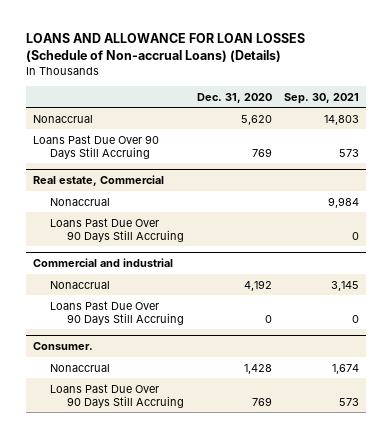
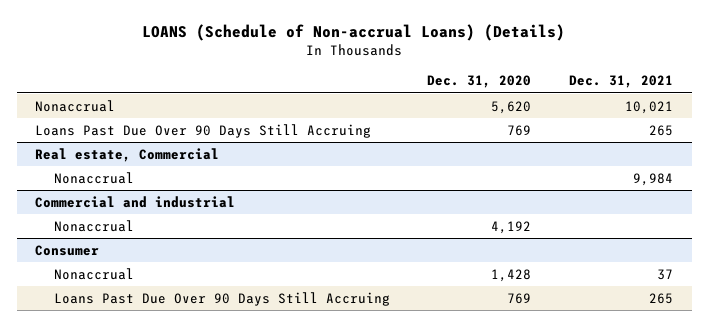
- LOANS AND ALLOWANCE FOR LOAN LOSSES (Schedule of Non-accrual Loans) (Details)
+ LOANS (Schedule of Non-accrual Loans) (Details)
- | Dec. 31, 2020 | Sep. 30, 2021
+ | Dec. 31, 2020 | Dec. 31, 2021
@ Real estate, Commercial
- Loans Past Due Over 90 Days Still Accruing | | 0
@ Commercial and industrial
- Loans Past Due Over 90 Days Still Accruing | 0 | 0
- Consumer.
+ Consumer

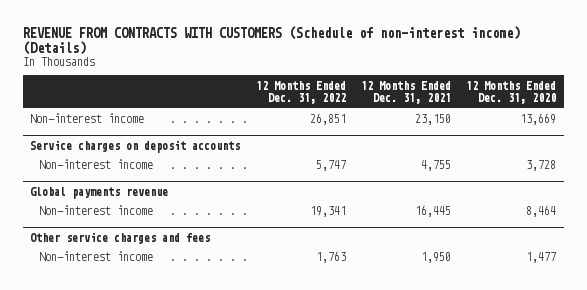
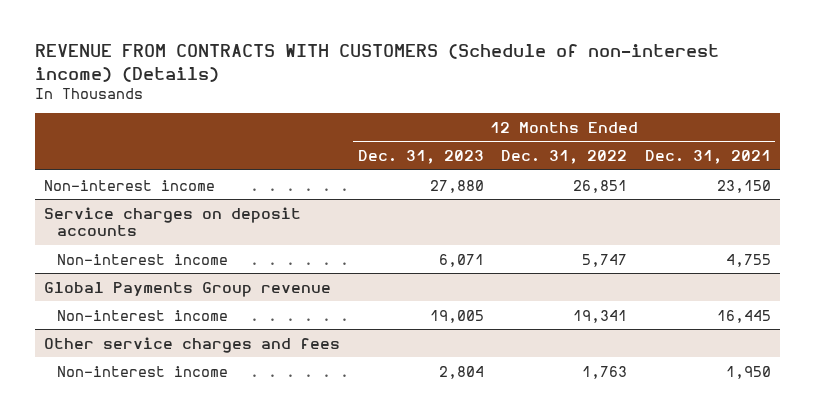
- | 12 Months Ended Dec. 31, 2022 | 12 Months Ended Dec. 31, 2021 | 12 Months Ended Dec. 31, 2020
+ | 12 Months Ended Dec. 31, 2023 | 12 Months Ended Dec. 31, 2022 | 12 Months Ended Dec. 31, 2021
- Global payments revenue
+ Global Payments Group revenue

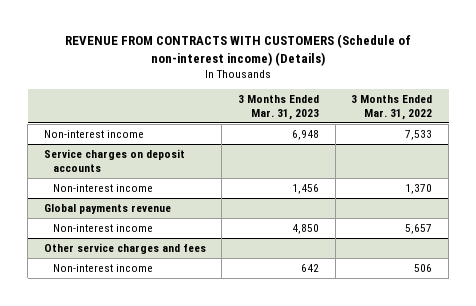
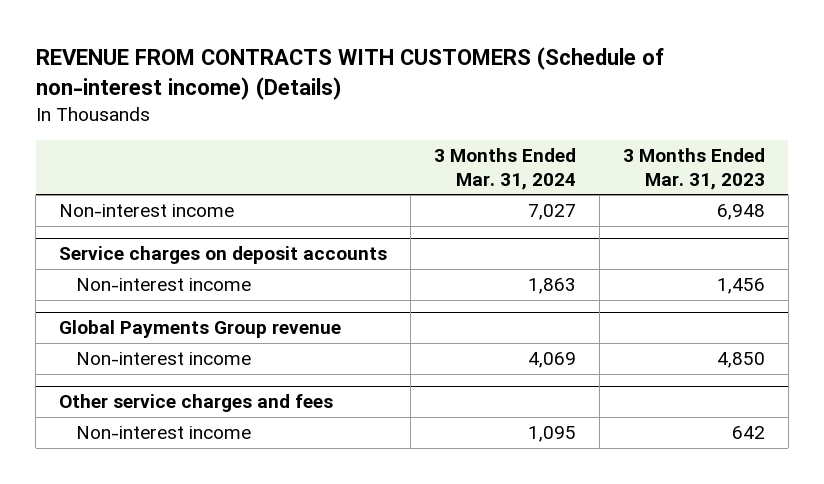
- | 3 Months Ended Mar. 31, 2023 | 3 Months Ended Mar. 31, 2022
+ | 3 Months Ended Mar. 31, 2024 | 3 Months Ended Mar. 31, 2023
- Global payments revenue
+ Global Payments Group revenue

